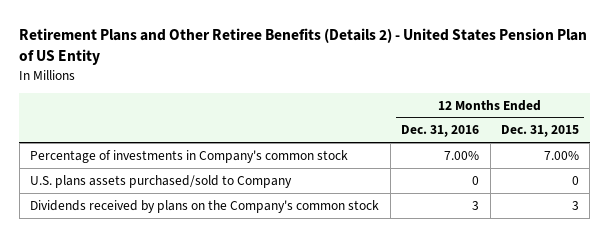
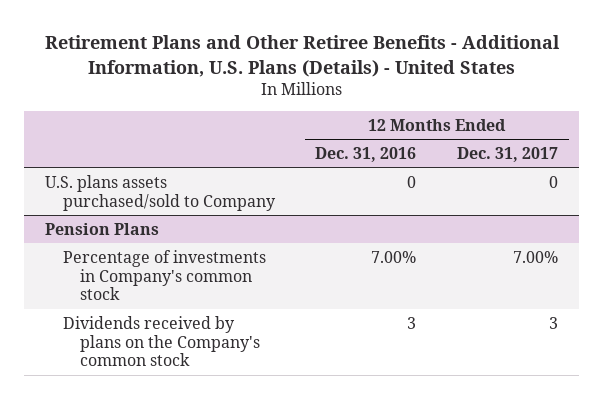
- Retirement Plans and Other Retiree Benefits (Details 2) - United States Pension Plan of US Entity
+ Retirement Plans and Other Retiree Benefits - Additional Information, U.S. Plans (Details) - United States
- | 12 Months Ended Dec. 31, 2016 | 12 Months Ended Dec. 31, 2015
+ | 12 Months Ended Dec. 31, 2016 | 12 Months Ended Dec. 31, 2017
- Percentage of investments in Company's common stock | 7.00% | 7.00%
+ Pension Plans
+ Percentage of investments in Company's common stock | 7.00% | 7.00%

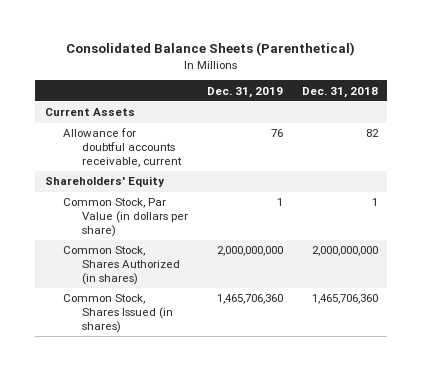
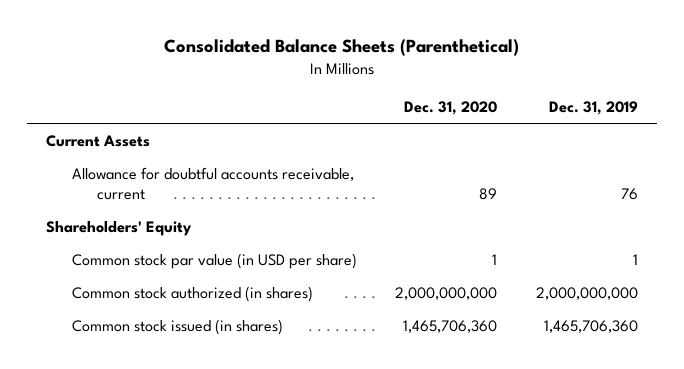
- | Dec. 31, 2019 | Dec. 31, 2018
+ | Dec. 31, 2020 | Dec. 31, 2019
- Common Stock, Par Value (in dollars per share) | 1 | 1
- Common Stock, Shares Authorized (in shares) | 2,000,000,000 | 2,000,000,000
- Common Stock, Shares Issued (in shares) | 1,465,706,360 | 1,465,706,360
+ Common stock par value (in USD per share) | 1 | 1
+ Common stock authorized (in shares) | 2,000,000,000 | 2,000,000,000
+ Common stock issued (in shares) | 1,465,706,360 | 1,465,706,360

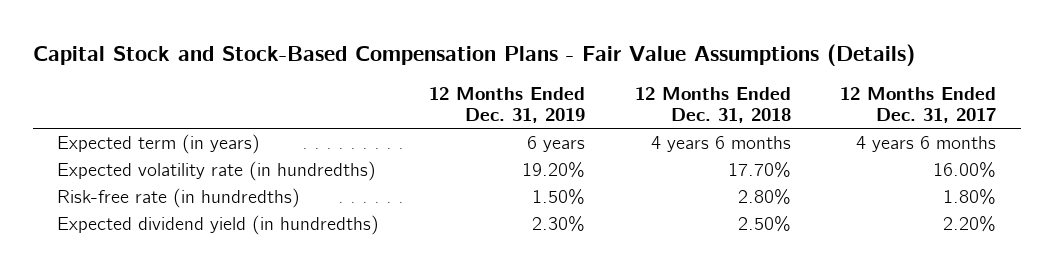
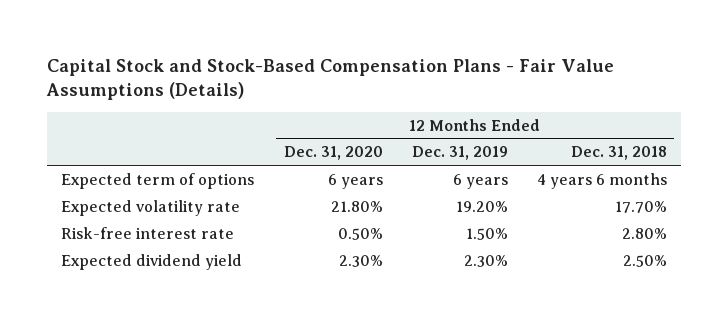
- | 12 Months Ended Dec. 31, 2019 | 12 Months Ended Dec. 31, 2018 | 12 Months Ended Dec. 31, 2017
+ | 12 Months Ended Dec. 31, 2020 | 12 Months Ended Dec. 31, 2019 | 12 Months Ended Dec. 31, 2018
- Expected term (in years) | 6 years | 4 years 6 months | 4 years 6 months
- Expected volatility rate (in hundredths) | 19.20% | 17.70% | 16.00%
- Risk-free rate (in hundredths) | 1.50% | 2.80% | 1.80%
- Expected dividend yield (in hundredths) | 2.30% | 2.50% | 2.20%
+ Expected term of options | 6 years | 6 years | 4 years 6 months
+ Expected volatility rate | 21.80% | 19.20% | 17.70%
+ Risk-free interest rate | 0.50% | 1.50% | 2.80%
+ Expected dividend yield | 2.30% | 2.30% | 2.50%

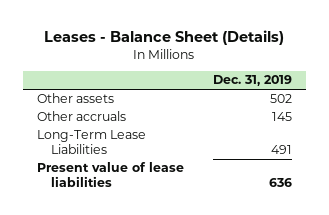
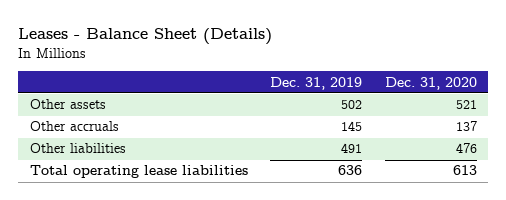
- | Dec. 31, 2019
+ | Dec. 31, 2019 | Dec. 31, 2020
- Long-Term Lease Liabilities | 491
- Present value of lease liabilities | 636
+ Other liabilities | 491 | 476
+ Total operating lease liabilities | 636 | 613

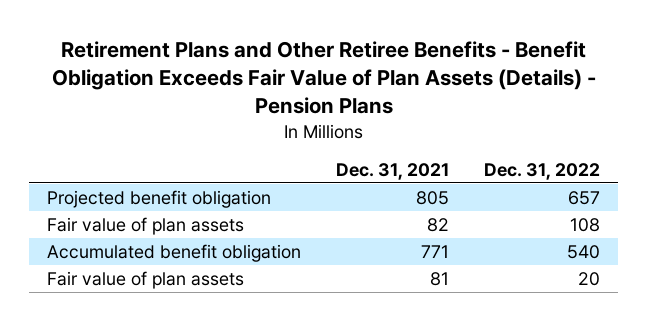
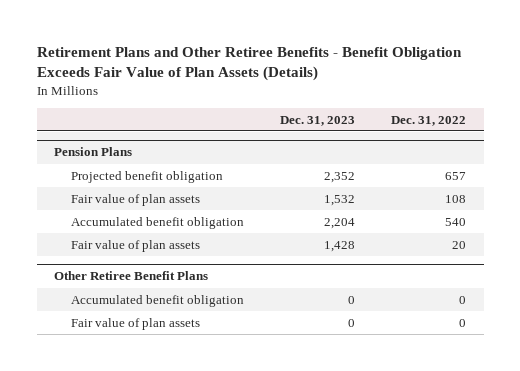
- Retirement Plans and Other Retiree Benefits - Benefit Obligation Exceeds Fair Value of Plan Assets (Details) - Pension Plans
+ Retirement Plans and Other Retiree Benefits - Benefit Obligation Exceeds Fair Value of Plan Assets (Details)
- | Dec. 31, 2021 | Dec. 31, 2022
+ | Dec. 31, 2023 | Dec. 31, 2022
+ Pension Plans
+ Other Retiree Benefit Plans
+ Accumulated benefit obligation | 0 | 0
+ Fair value of plan assets | 0 | 0

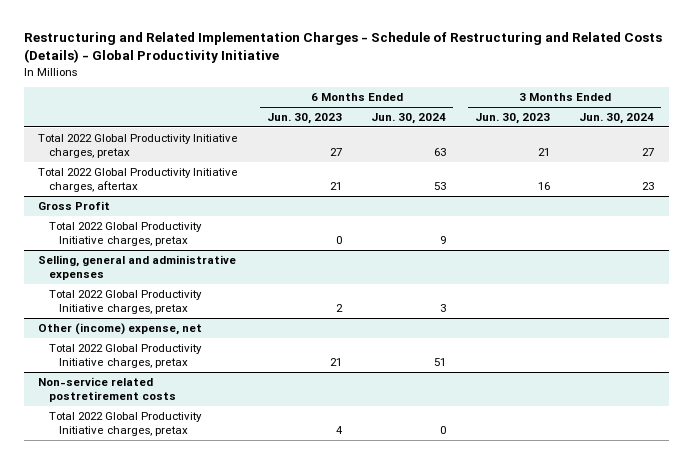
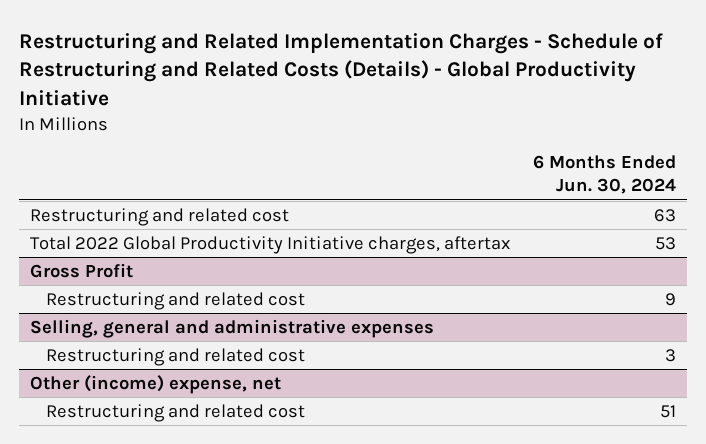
- | 6 Months Ended Jun. 30, 2023 | 6 Months Ended Jun. 30, 2024 | 3 Months Ended Jun. 30, 2023 | 3 Months Ended Jun. 30, 2024
+ | 6 Months Ended Jun. 30, 2024
- Total 2022 Global Productivity Initiative charges, pretax | 27 | 63 | 21 | 27
+ Restructuring and related cost | 63
@ Gross Profit
- Total 2022 Global Productivity Initiative charges, pretax | 0 | 9 | |
+ Restructuring and related cost | 9
@ Selling, general and administrative expenses
- Total 2022 Global Productivity Initiative charges, pretax | 2 | 3 | |
+ Restructuring and related cost | 3
@ Other (income) expense, net
- Total 2022 Global Productivity Initiative charges, pretax | 21 | 51 | |
- Non-service related postretirement costs
- Total 2022 Global Productivity Initiative charges, pretax | 4 | 0 | |
@ Other (income) expense, net
+ Restructuring and related cost | 51

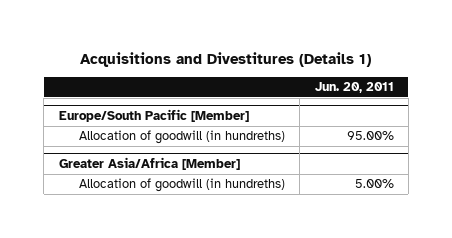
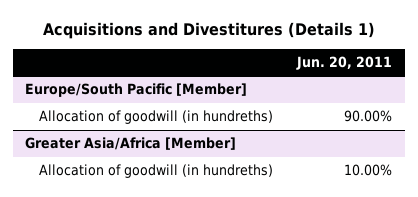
@ Europe/South Pacific [Member]
- Allocation of goodwill (in hundreths) | 95.00%
+ Allocation of goodwill (in hundreths) | 90.00%
@ Greater Asia/Africa [Member]
- Allocation of goodwill (in hundreths) | 5.00%
+ Allocation of goodwill (in hundreths) | 10.00%

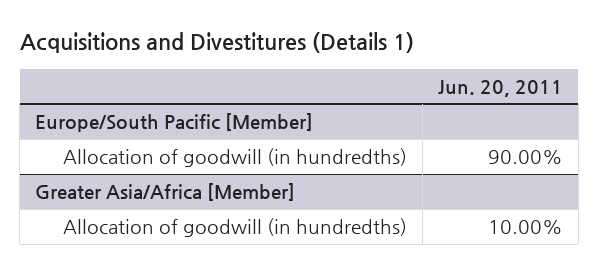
@ Europe/South Pacific [Member]
- Allocation of goodwill (in hundreths) | 90.00%
+ Allocation of goodwill (in hundredths) | 90.00%
@ Greater Asia/Africa [Member]
- Allocation of goodwill (in hundreths) | 10.00%
+ Allocation of goodwill (in hundredths) | 10.00%

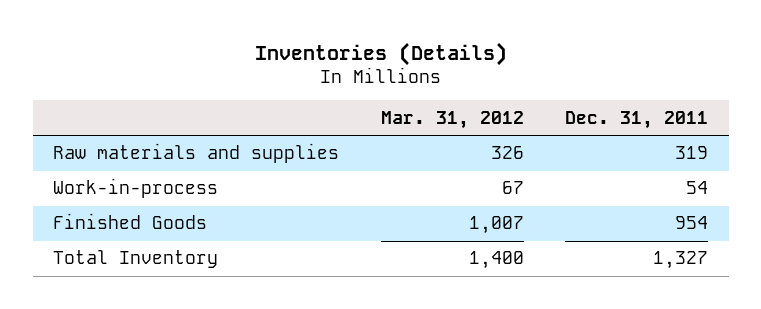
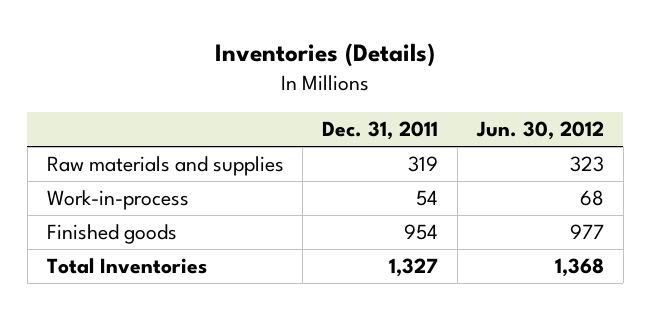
- | Mar. 31, 2012 | Dec. 31, 2011
+ | Dec. 31, 2011 | Jun. 30, 2012
- Finished Goods | 1,007 | 954
- Total Inventory | 1,400 | 1,327
+ Finished goods | 954 | 977
+ Total Inventories | 1,327 | 1,368

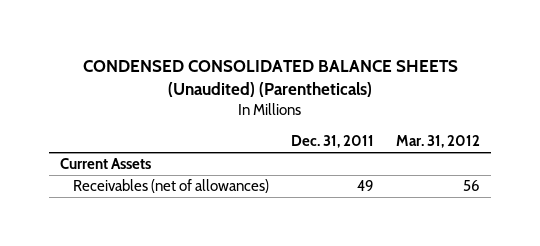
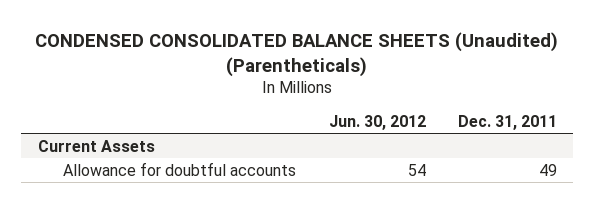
- | Dec. 31, 2011 | Mar. 31, 2012
+ | Jun. 30, 2012 | Dec. 31, 2011
- Receivables (net of allowances) | 49 | 56
+ Allowance for doubtful accounts | 54 | 49

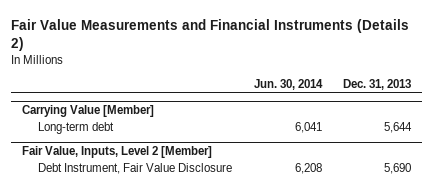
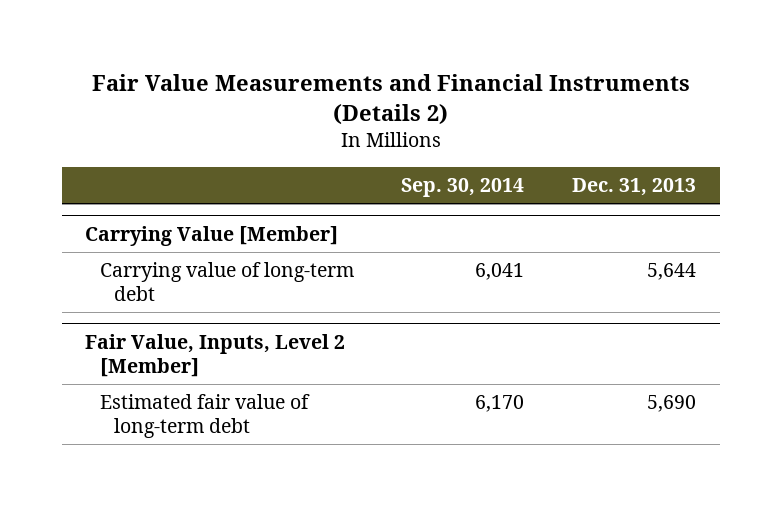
- | Jun. 30, 2014 | Dec. 31, 2013
+ | Sep. 30, 2014 | Dec. 31, 2013
@ Carrying Value [Member]
- Long-term debt | 6,041 | 5,644
+ Carrying value of long-term debt | 6,041 | 5,644
@ Fair Value, Inputs, Level 2 [Member]
- Debt Instrument, Fair Value Disclosure | 6,208 | 5,690
+ Estimated fair value of long-term debt | 6,170 | 5,690

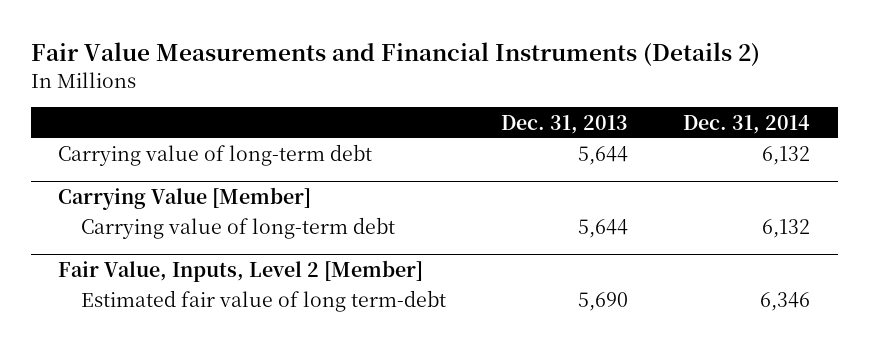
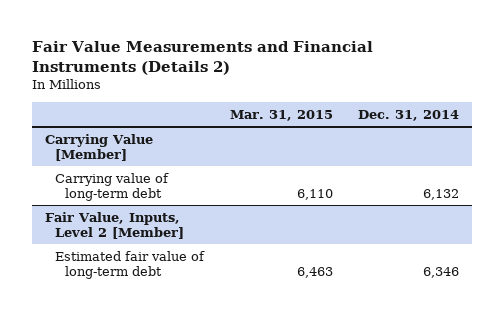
- | Dec. 31, 2013 | Dec. 31, 2014
+ | Mar. 31, 2015 | Dec. 31, 2014
- Carrying value of long-term debt | 5,644 | 6,132
@ Fair Value, Inputs, Level 2 [Member]
- Estimated fair value of long term-debt | 5,690 | 6,346
+ Estimated fair value of long-term debt | 6,463 | 6,346

